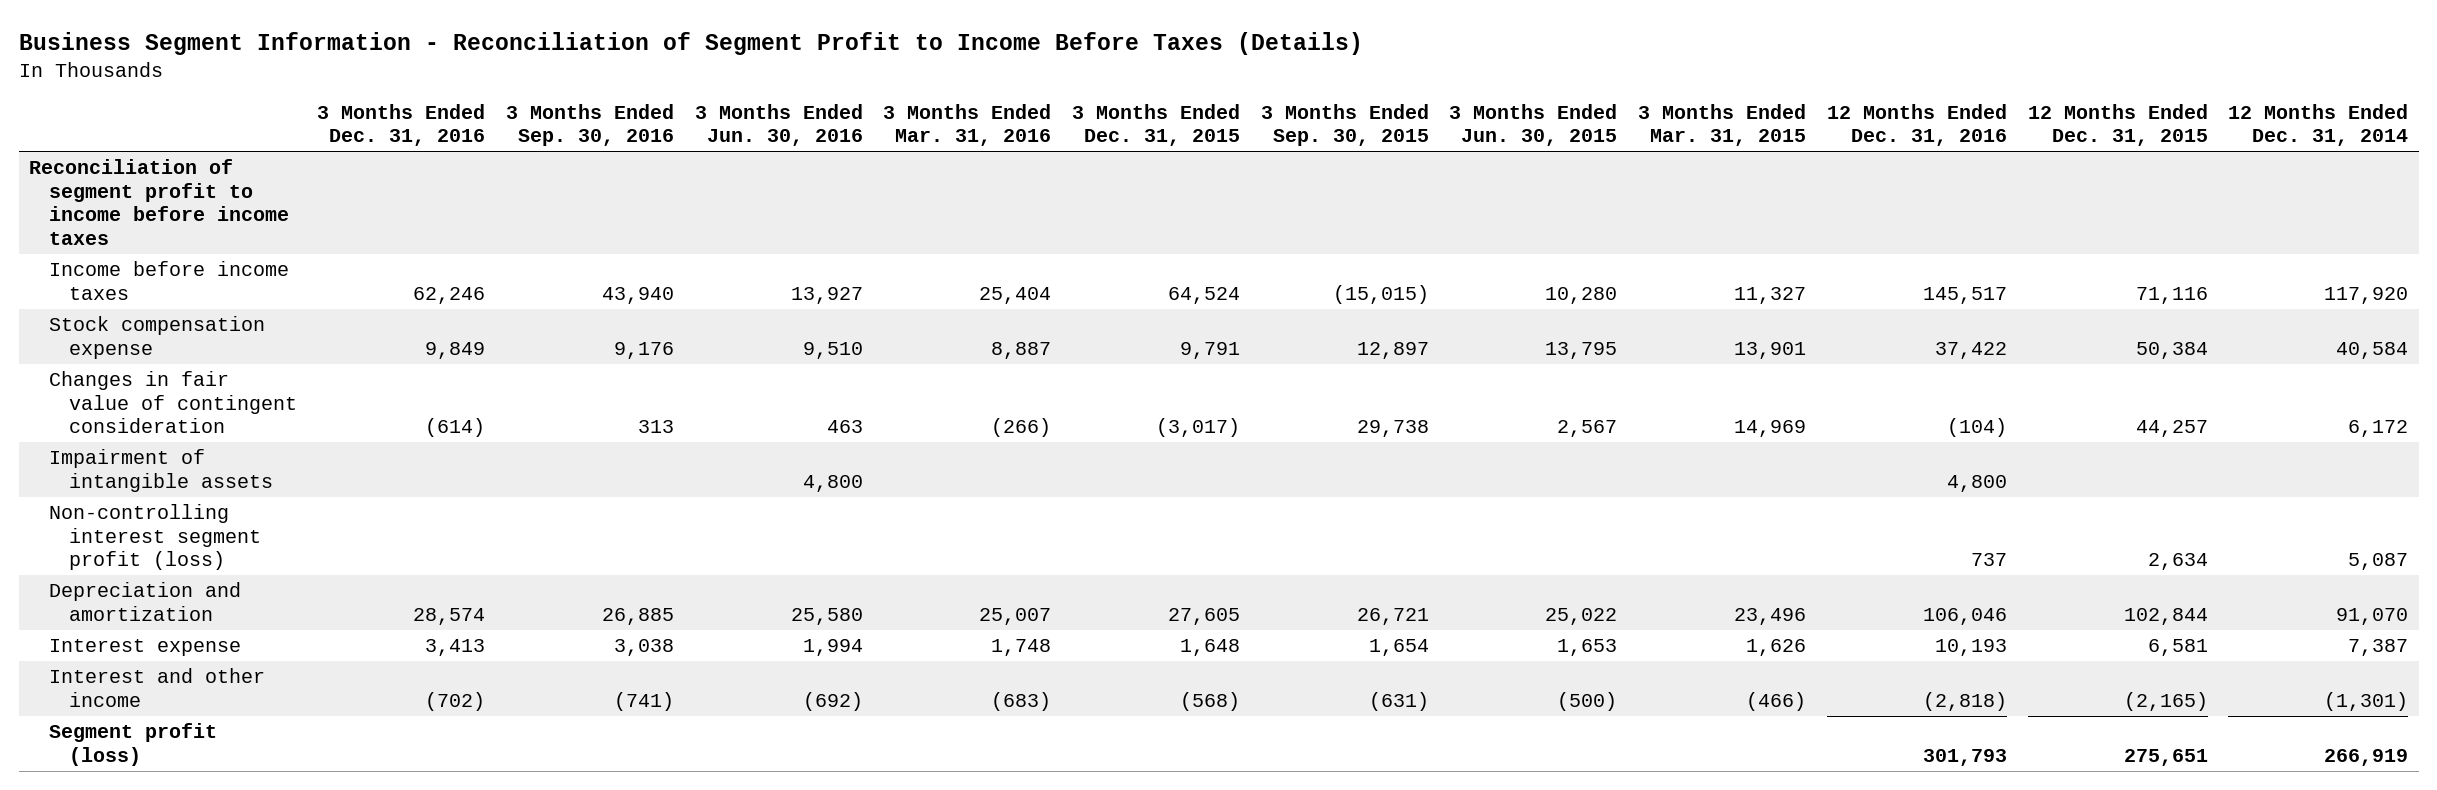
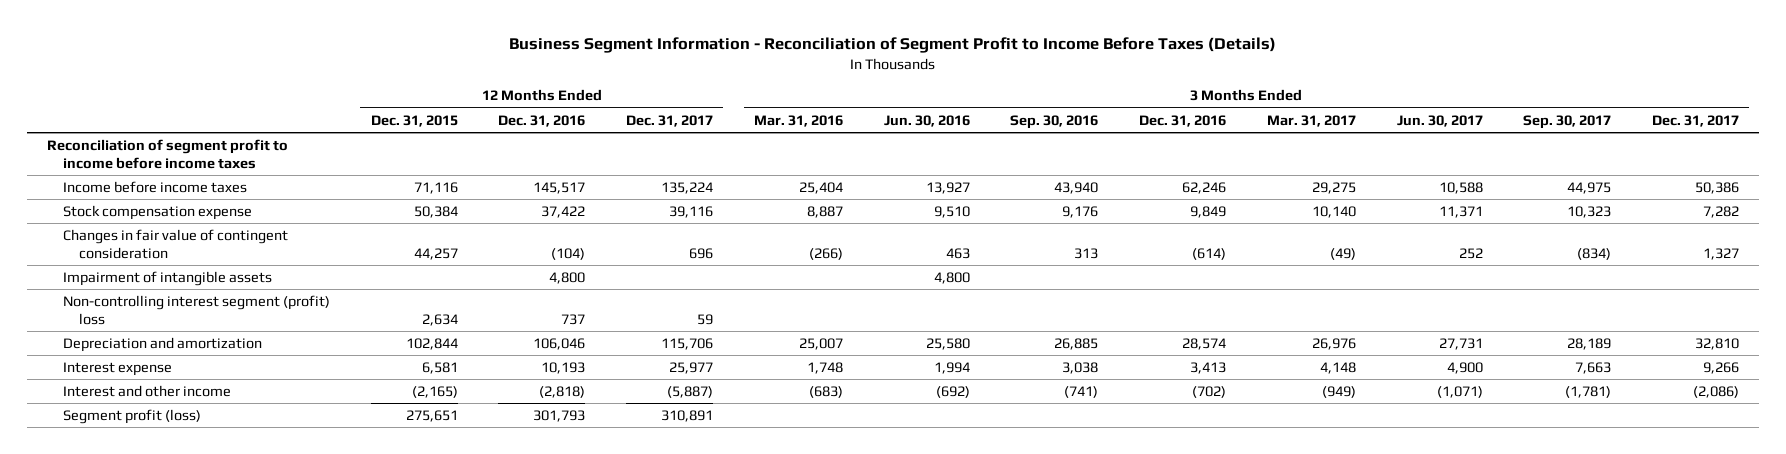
- | 3 Months Ended Dec. 31, 2016 | 3 Months Ended Sep. 30, 2016 | 3 Months Ended Jun. 30, 2016 | 3 Months Ended Mar. 31, 2016 | 3 Months Ended Dec. 31, 2015 | 3 Months Ended Sep. 30, 2015 | 3 Months Ended Jun. 30, 2015 | 3 Months Ended Mar. 31, 2015 | 12 Months Ended Dec. 31, 2016 | 12 Months Ended Dec. 31, 2015 | 12 Months Ended Dec. 31, 2014
+ | 12 Months Ended Dec. 31, 2015 | 12 Months Ended Dec. 31, 2016 | 12 Months Ended Dec. 31, 2017 | 3 Months Ended Mar. 31, 2016 | 3 Months Ended Jun. 30, 2016 | 3 Months Ended Sep. 30, 2016 | 3 Months Ended Dec. 31, 2016 | 3 Months Ended Mar. 31, 2017 | 3 Months Ended Jun. 30, 2017 | 3 Months Ended Sep. 30, 2017 | 3 Months Ended Dec. 31, 2017
- Non-controlling interest segment profit (loss) | | | | | | | | | 737 | 2,634 | 5,087
+ Non-controlling interest segment (profit) loss | 2,634 | 737 | 59 | | | | | | | |

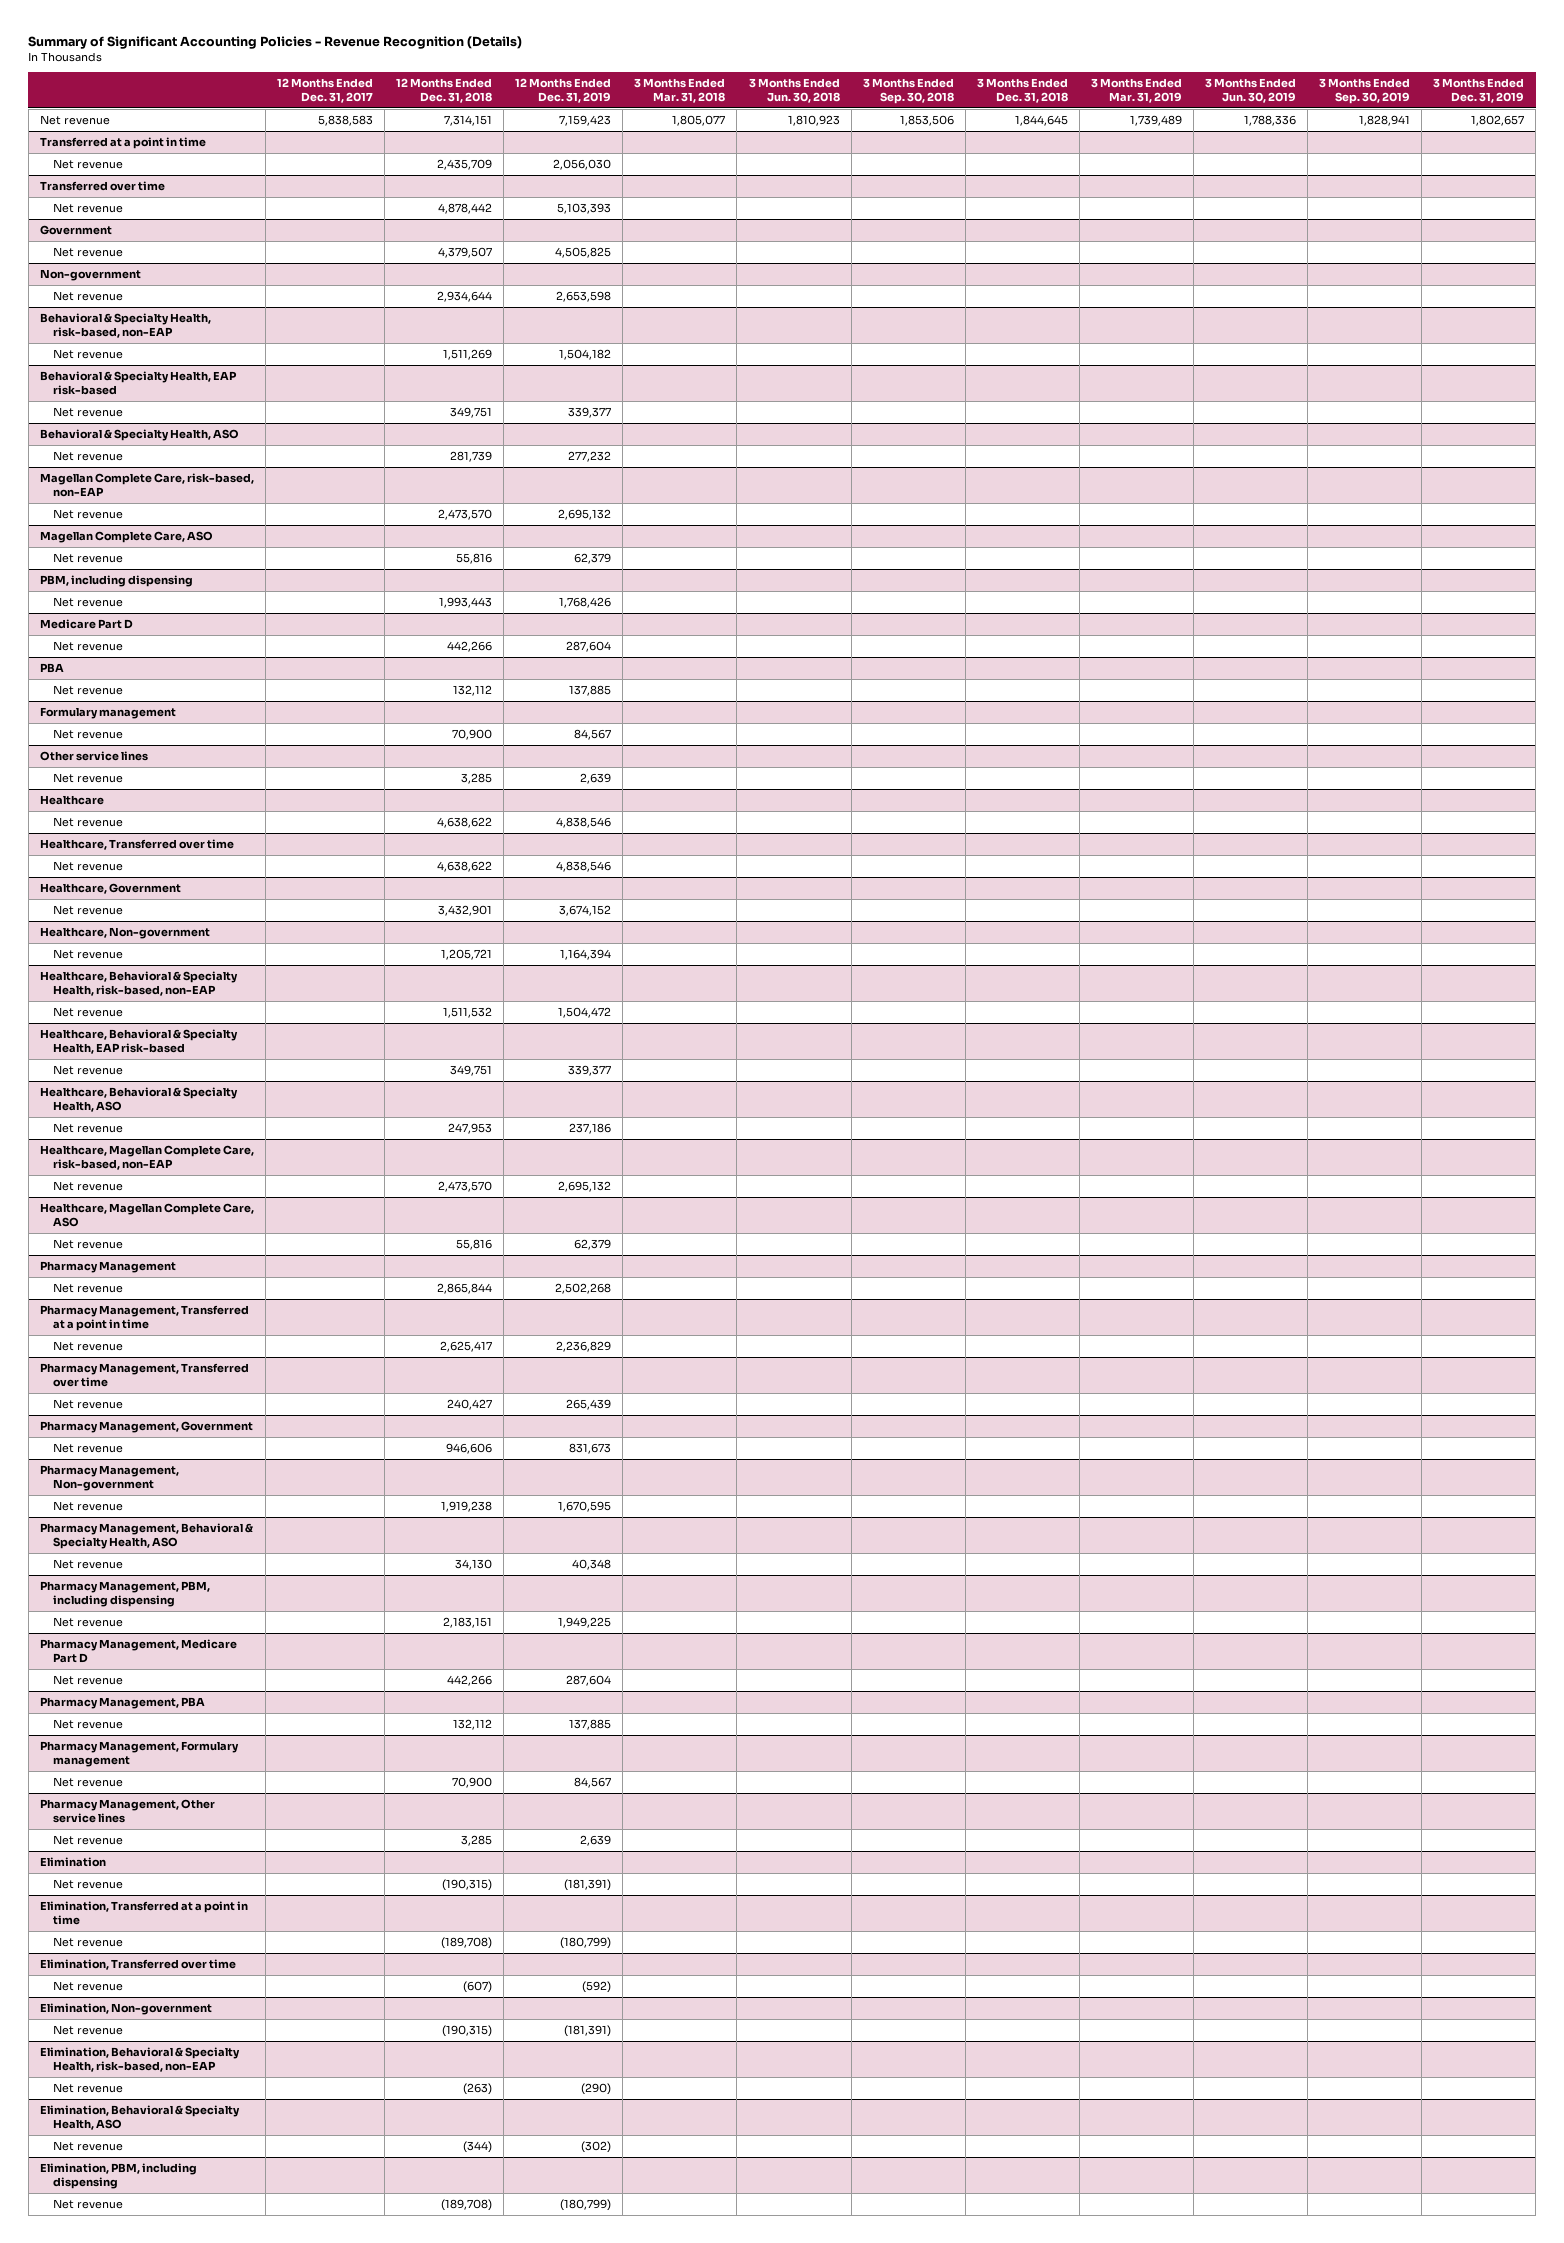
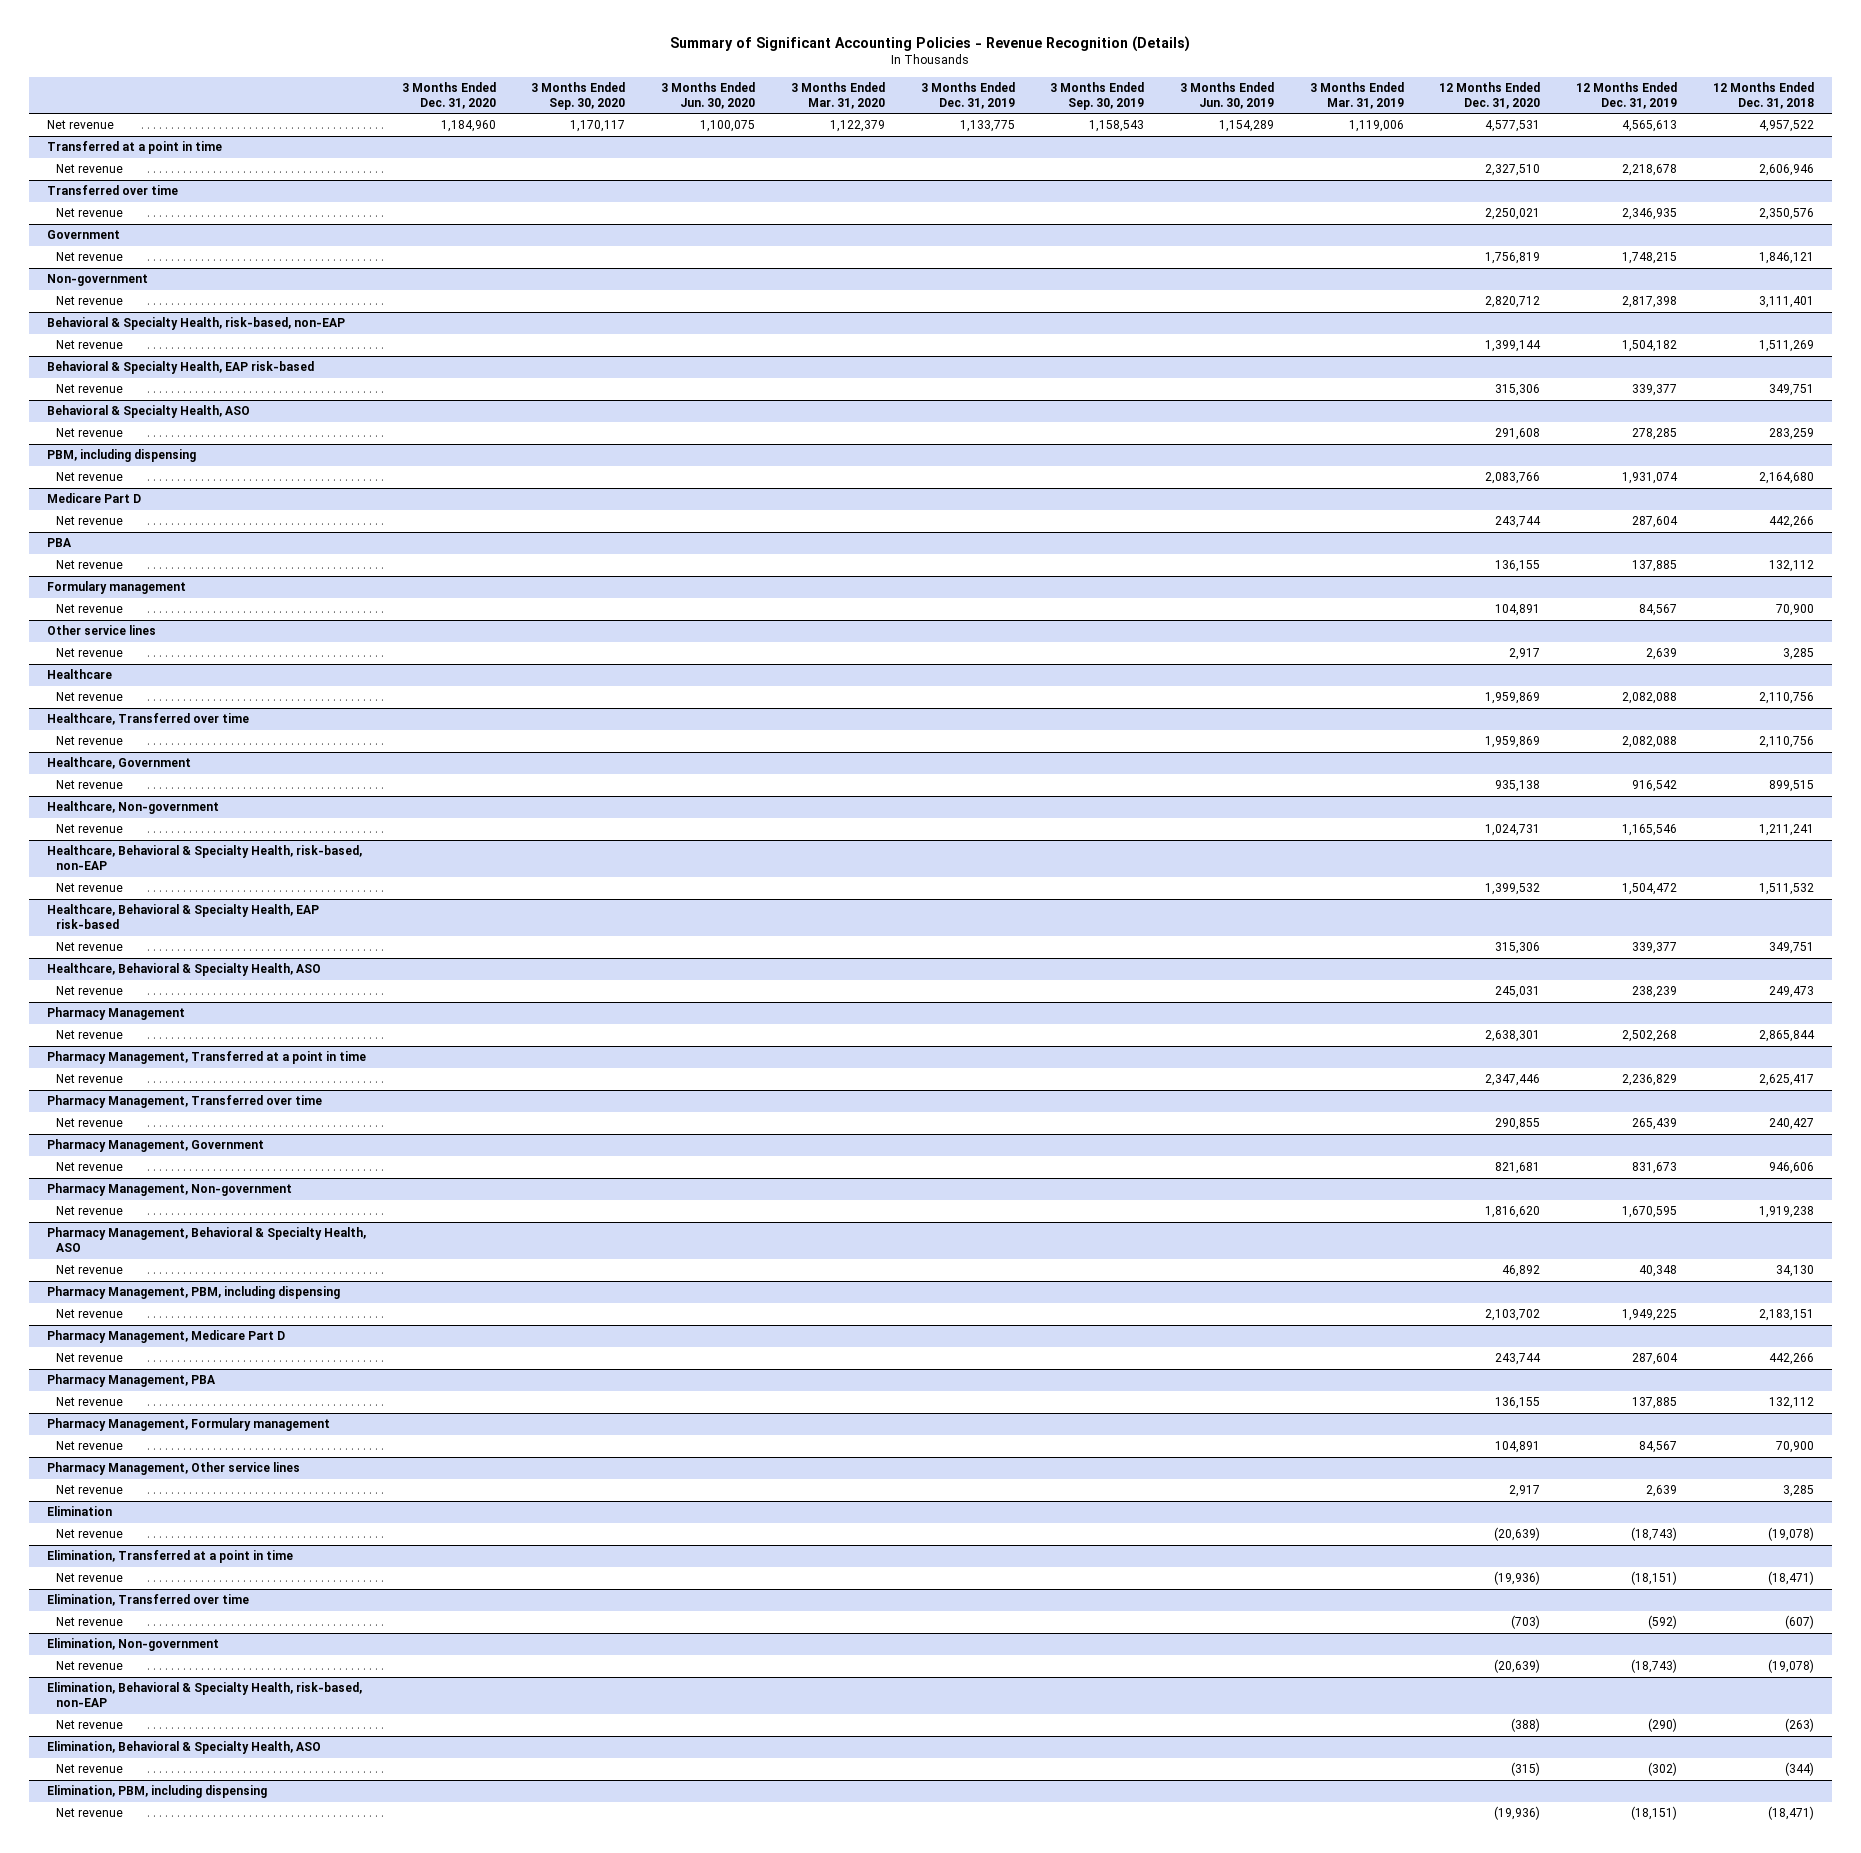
- | 12 Months Ended Dec. 31, 2017 | 12 Months Ended Dec. 31, 2018 | 12 Months Ended Dec. 31, 2019 | 3 Months Ended Mar. 31, 2018 | 3 Months Ended Jun. 30, 2018 | 3 Months Ended Sep. 30, 2018 | 3 Months Ended Dec. 31, 2018 | 3 Months Ended Mar. 31, 2019 | 3 Months Ended Jun. 30, 2019 | 3 Months Ended Sep. 30, 2019 | 3 Months Ended Dec. 31, 2019
+ | 3 Months Ended Dec. 31, 2020 | 3 Months Ended Sep. 30, 2020 | 3 Months Ended Jun. 30, 2020 | 3 Months Ended Mar. 31, 2020 | 3 Months Ended Dec. 31, 2019 | 3 Months Ended Sep. 30, 2019 | 3 Months Ended Jun. 30, 2019 | 3 Months Ended Mar. 31, 2019 | 12 Months Ended Dec. 31, 2020 | 12 Months Ended Dec. 31, 2019 | 12 Months Ended Dec. 31, 2018
- Net revenue | 5,838,583 | 7,314,151 | 7,159,423 | 1,805,077 | 1,810,923 | 1,853,506 | 1,844,645 | 1,739,489 | 1,788,336 | 1,828,941 | 1,802,657
+ Net revenue | 1,184,960 | 1,170,117 | 1,100,075 | 1,122,379 | 1,133,775 | 1,158,543 | 1,154,289 | 1,119,006 | 4,577,531 | 4,565,613 | 4,957,522
@ Transferred at a point in time
- Net revenue | | 2,435,709 | 2,056,030 | | | | | | | |
+ Net revenue | | | | | | | | | 2,327,510 | 2,218,678 | 2,606,946
@ Transferred over time
- Net revenue | | 4,878,442 | 5,103,393 | | | | | | | |
+ Net revenue | | | | | | | | | 2,250,021 | 2,346,935 | 2,350,576
@ Government
- Net revenue | | 4,379,507 | 4,505,825 | | | | | | | |
+ Net revenue | | | | | | | | | 1,756,819 | 1,748,215 | 1,846,121
@ Non-government
- Net revenue | | 2,934,644 | 2,653,598 | | | | | | | |
+ Net revenue | | | | | | | | | 2,820,712 | 2,817,398 | 3,111,401
@ Behavioral & Specialty Health, ASO
- Net revenue | | 281,739 | 277,232 | | | | | | | |
- Magellan Complete Care, risk-based, non-EAP
- Net revenue | | 2,473,570 | 2,695,132 | | | | | | | |
- Magellan Complete Care, ASO
- Net revenue | | 55,816 | 62,379 | | | | | | | |
@ Behavioral & Specialty Health, ASO
+ Net revenue | | | | | | | | | 291,608 | 278,285 | 283,259
@ PBM, including dispensing
- Net revenue | | 1,993,443 | 1,768,426 | | | | | | | |
+ Net revenue | | | | | | | | | 2,083,766 | 1,931,074 | 2,164,680
@ Healthcare
- Net revenue | | 4,638,622 | 4,838,546 | | | | | | | |
+ Net revenue | | | | | | | | | 1,959,869 | 2,082,088 | 2,110,756
@ Healthcare, Transferred over time
- Net revenue | | 4,638,622 | 4,838,546 | | | | | | | |
+ Net revenue | | | | | | | | | 1,959,869 | 2,082,088 | 2,110,756
@ Healthcare, Government
- Net revenue | | 3,432,901 | 3,674,152 | | | | | | | |
+ Net revenue | | | | | | | | | 935,138 | 916,542 | 899,515
@ Healthcare, Non-government
- Net revenue | | 1,205,721 | 1,164,394 | | | | | | | |
+ Net revenue | | | | | | | | | 1,024,731 | 1,165,546 | 1,211,241
@ Healthcare, Behavioral & Specialty Health, ASO
- Net revenue | | 247,953 | 237,186 | | | | | | | |
- Healthcare, Magellan Complete Care, risk-based, non-EAP
- Net revenue | | 2,473,570 | 2,695,132 | | | | | | | |
- Healthcare, Magellan Complete Care, ASO
- Net revenue | | 55,816 | 62,379 | | | | | | | |
@ Healthcare, Behavioral & Specialty Health, ASO
+ Net revenue | | | | | | | | | 245,031 | 238,239 | 249,473
@ Elimination
- Net revenue | | (190,315) | (181,391) | | | | | | | |
+ Net revenue | | | | | | | | | (20,639) | (18,743) | (19,078)
@ Elimination, Transferred at a point in time
- Net revenue | | (189,708) | (180,799) | | | | | | | |
+ Net revenue | | | | | | | | | (19,936) | (18,151) | (18,471)
@ Elimination, Non-government
- Net revenue | | (190,315) | (181,391) | | | | | | | |
+ Net revenue | | | | | | | | | (20,639) | (18,743) | (19,078)
@ Elimination, PBM, including dispensing
- Net revenue | | (189,708) | (180,799) | | | | | | | |
+ Net revenue | | | | | | | | | (19,936) | (18,151) | (18,471)

